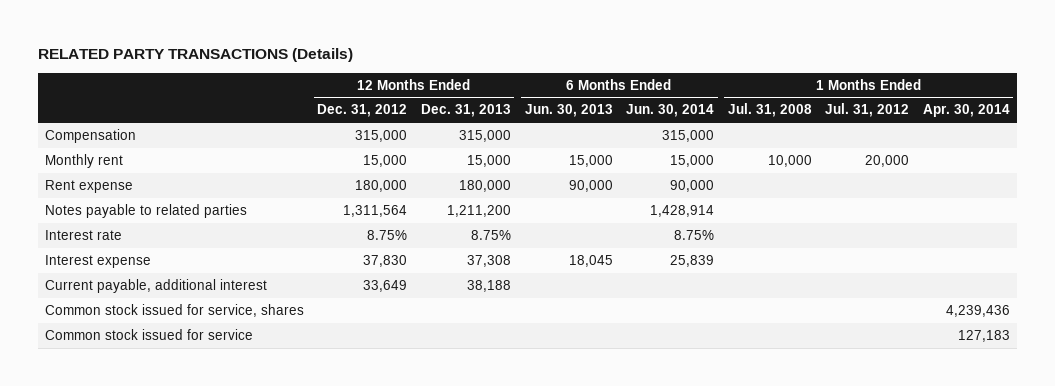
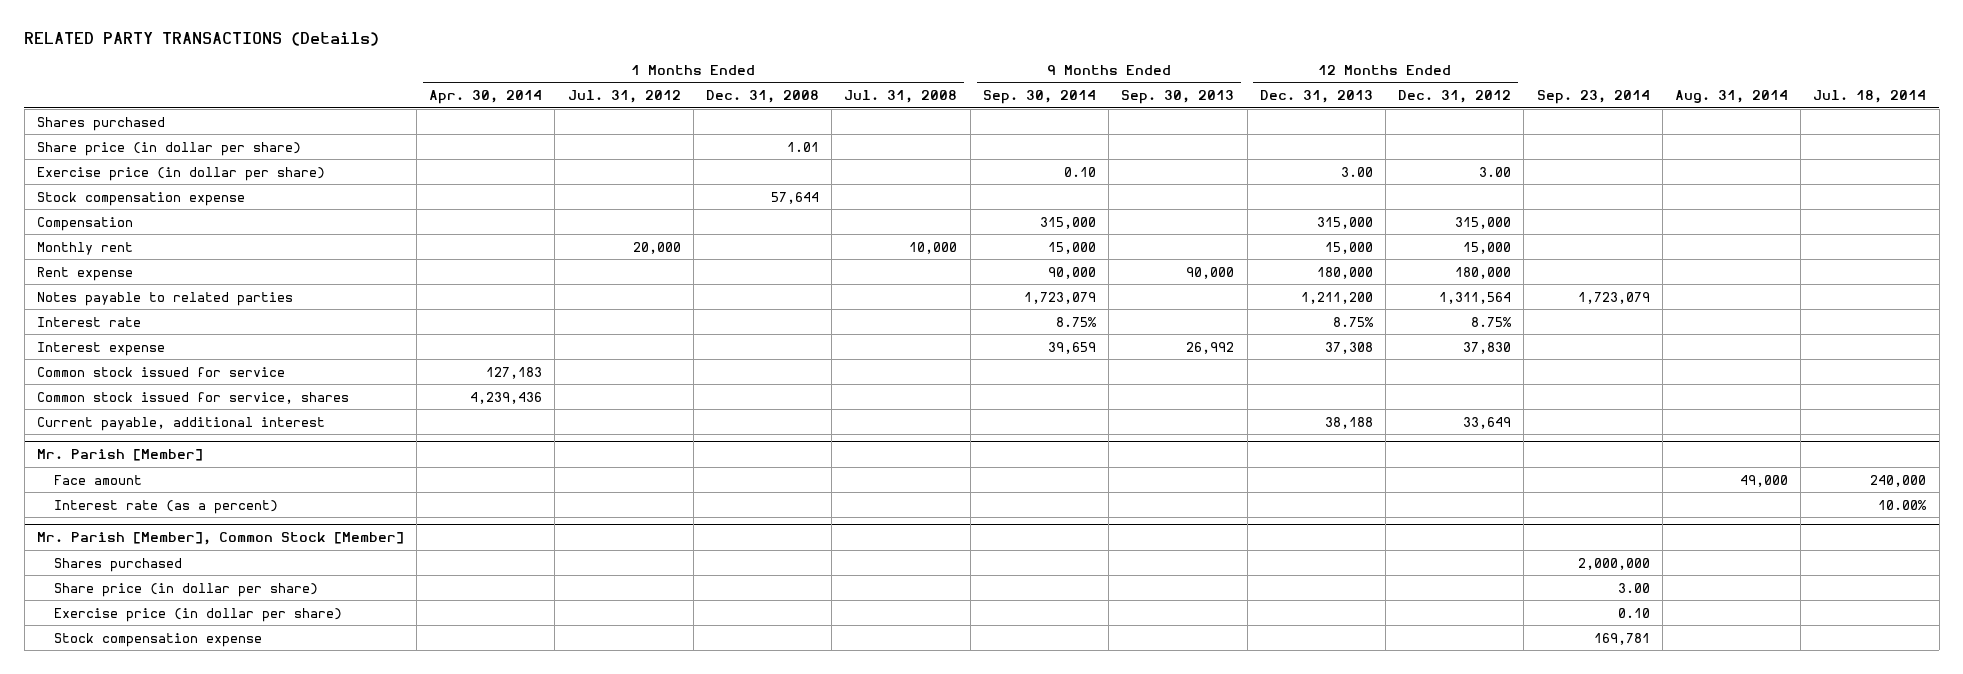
- | 12 Months Ended Dec. 31, 2012 | 12 Months Ended Dec. 31, 2013 | 6 Months Ended Jun. 30, 2013 | 6 Months Ended Jun. 30, 2014 | 1 Months Ended Jul. 31, 2008 | 1 Months Ended Jul. 31, 2012 | 1 Months Ended Apr. 30, 2014
+ | 1 Months Ended Apr. 30, 2014 | 1 Months Ended Jul. 31, 2012 | 1 Months Ended Dec. 31, 2008 | 1 Months Ended Jul. 31, 2008 | 9 Months Ended Sep. 30, 2014 | 9 Months Ended Sep. 30, 2013 | 12 Months Ended Dec. 31, 2013 | 12 Months Ended Dec. 31, 2012 | Sep. 23, 2014 | Aug. 31, 2014 | Jul. 18, 2014
+ Shares purchased
+ Share price (in dollar per share) | | | 1.01 | | | | | | | |
+ Exercise price (in dollar per share) | | | | | 0.10 | | 3.00 | 3.00 | | |
+ Stock compensation expense | | | 57,644 | | | | | | | |
moved down: Common stock issued for service, shares | 4,239,436 | | | | | | | | | |
moved down: Current payable, additional interest | | | | | | | 38,188 | 33,649 | | |
+ Mr. Parish [Member]
+ Face amount | | | | | | | | | | 49,000 | 240,000
+ Interest rate (as a percent) | | | | | | | | | | | 10.00%
+ Mr. Parish [Member], Common Stock [Member]
+ Shares purchased | | | | | | | | | 2,000,000 | |
+ Share price (in dollar per share) | | | | | | | | | 3.00 | |
+ Exercise price (in dollar per share) | | | | | | | | | 0.10 | |
+ Stock compensation expense | | | | | | | | | 169,781 | |

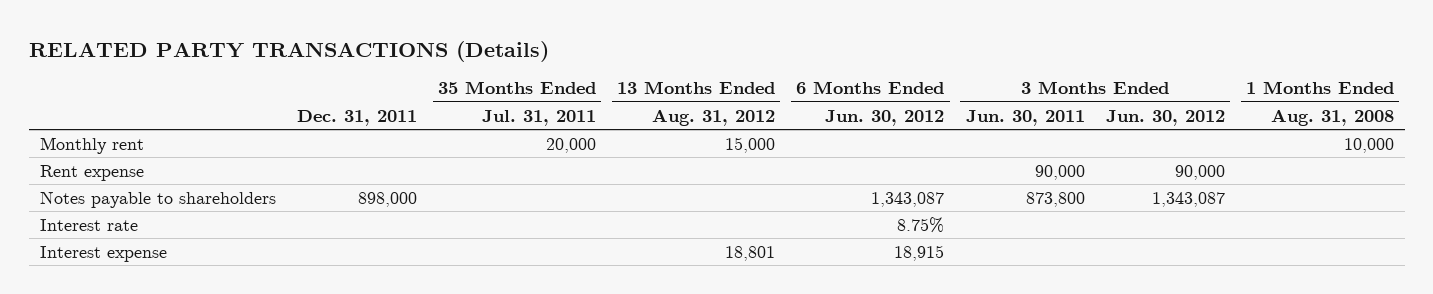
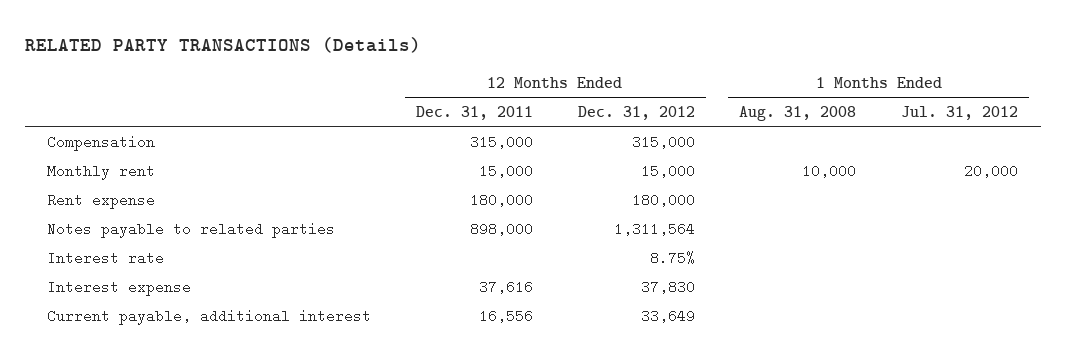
- | Dec. 31, 2011 | 35 Months Ended Jul. 31, 2011 | 13 Months Ended Aug. 31, 2012 | 6 Months Ended Jun. 30, 2012 | 3 Months Ended Jun. 30, 2011 | 3 Months Ended Jun. 30, 2012 | 1 Months Ended Aug. 31, 2008
+ | 12 Months Ended Dec. 31, 2011 | 12 Months Ended Dec. 31, 2012 | 1 Months Ended Aug. 31, 2008 | 1 Months Ended Jul. 31, 2012
+ Compensation | 315,000 | 315,000 | |
- Notes payable to shareholders | 898,000 | | | 1,343,087 | 873,800 | 1,343,087 |
+ Notes payable to related parties | 898,000 | 1,311,564 | |
+ Current payable, additional interest | 16,556 | 33,649 | |

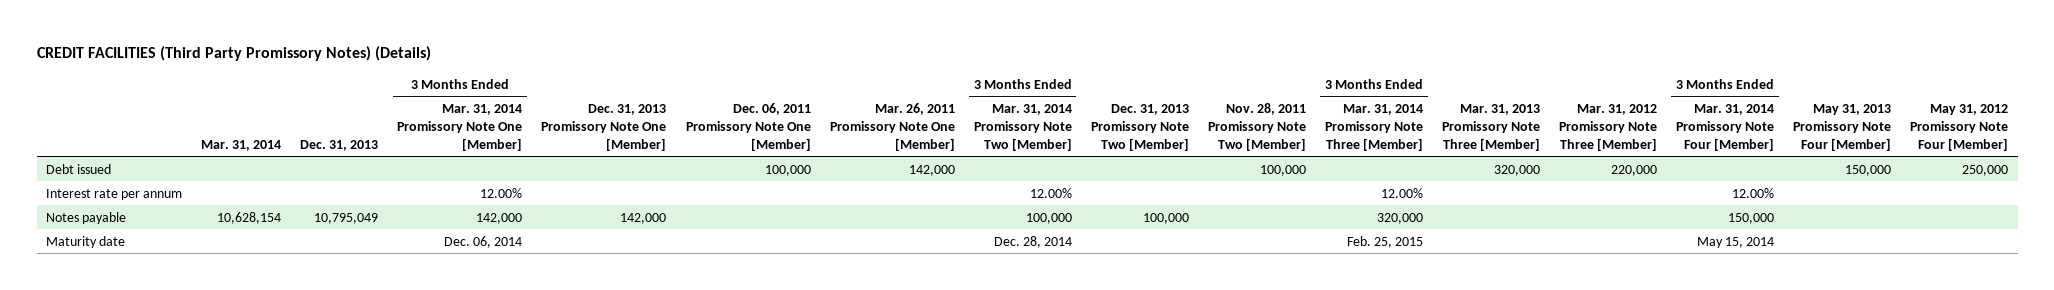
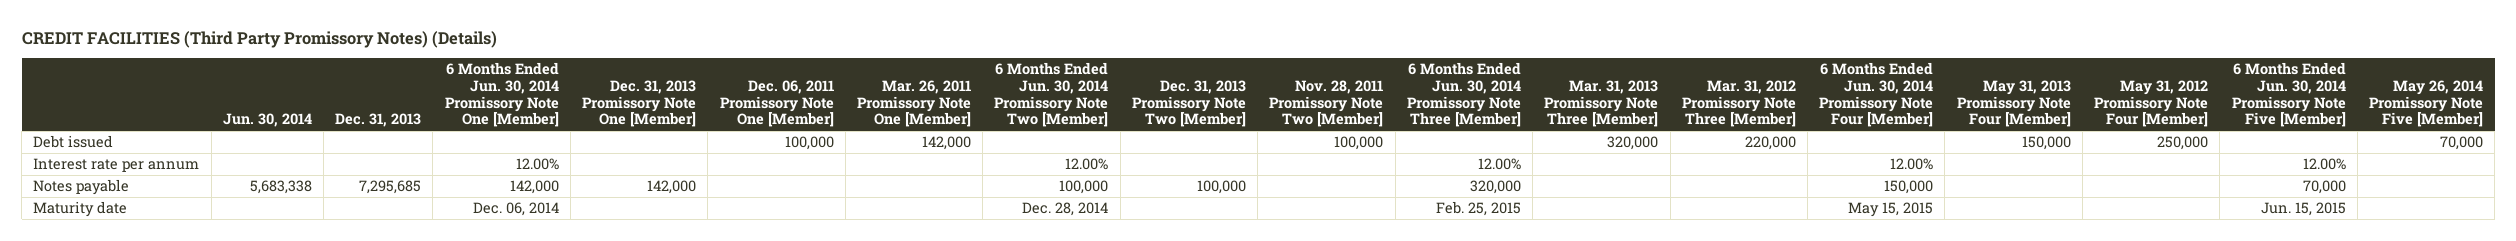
- | Mar. 31, 2014 | Dec. 31, 2013 | 3 Months Ended Mar. 31, 2014 Promissory Note One [Member] | Dec. 31, 2013 Promissory Note One [Member] | Dec. 06, 2011 Promissory Note One [Member] | Mar. 26, 2011 Promissory Note One [Member] | 3 Months Ended Mar. 31, 2014 Promissory Note Two [Member] | Dec. 31, 2013 Promissory Note Two [Member] | Nov. 28, 2011 Promissory Note Two [Member] | 3 Months Ended Mar. 31, 2014 Promissory Note Three [Member] | Mar. 31, 2013 Promissory Note Three [Member] | Mar. 31, 2012 Promissory Note Three [Member] | 3 Months Ended Mar. 31, 2014 Promissory Note Four [Member] | May 31, 2013 Promissory Note Four [Member] | May 31, 2012 Promissory Note Four [Member]
+ | Jun. 30, 2014 | Dec. 31, 2013 | 6 Months Ended Jun. 30, 2014 Promissory Note One [Member] | Dec. 31, 2013 Promissory Note One [Member] | Dec. 06, 2011 Promissory Note One [Member] | Mar. 26, 2011 Promissory Note One [Member] | 6 Months Ended Jun. 30, 2014 Promissory Note Two [Member] | Dec. 31, 2013 Promissory Note Two [Member] | Nov. 28, 2011 Promissory Note Two [Member] | 6 Months Ended Jun. 30, 2014 Promissory Note Three [Member] | Mar. 31, 2013 Promissory Note Three [Member] | Mar. 31, 2012 Promissory Note Three [Member] | 6 Months Ended Jun. 30, 2014 Promissory Note Four [Member] | May 31, 2013 Promissory Note Four [Member] | May 31, 2012 Promissory Note Four [Member] | 6 Months Ended Jun. 30, 2014 Promissory Note Five [Member] | May 26, 2014 Promissory Note Five [Member]
- Notes payable | 10,628,154 | 10,795,049 | 142,000 | 142,000 | | | 100,000 | 100,000 | | 320,000 | | | 150,000 | |
+ Notes payable | 5,683,338 | 7,295,685 | 142,000 | 142,000 | | | 100,000 | 100,000 | | 320,000 | | | 150,000 | | | 70,000 |

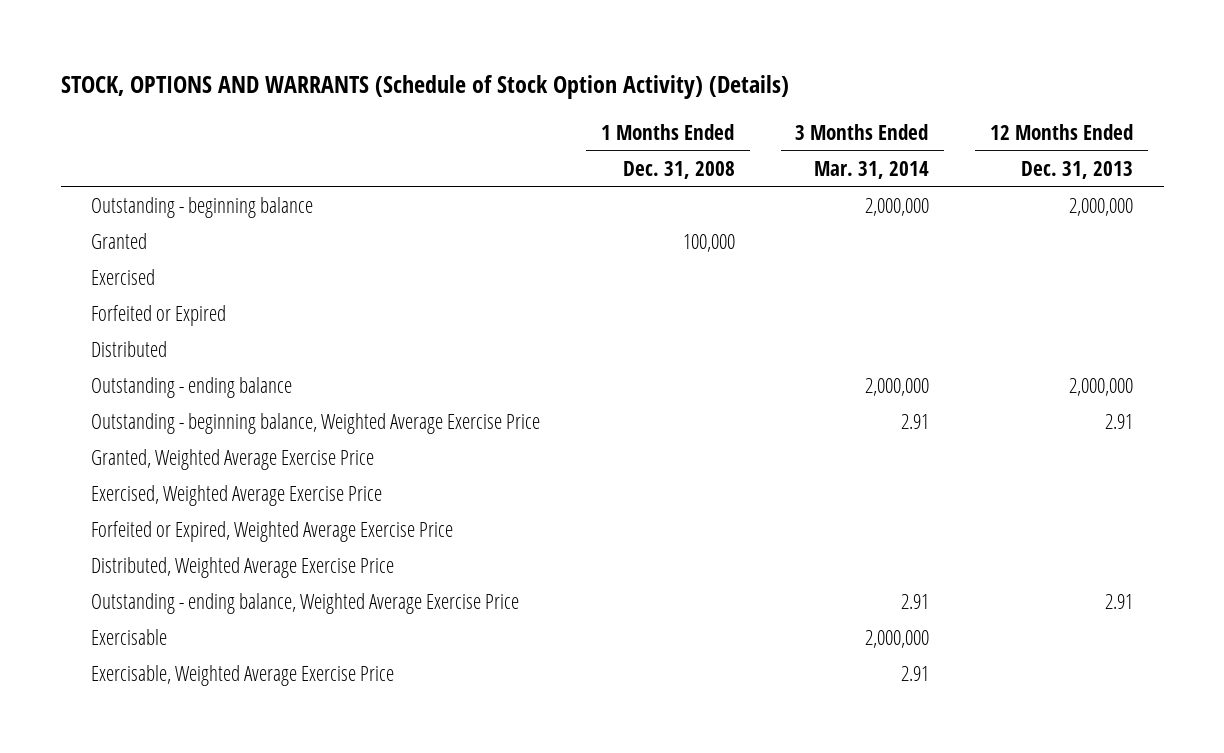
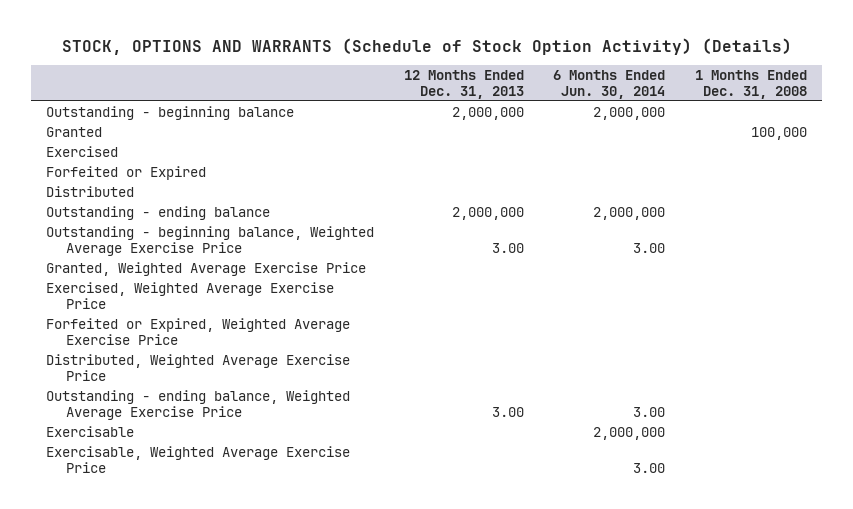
- | 1 Months Ended Dec. 31, 2008 | 3 Months Ended Mar. 31, 2014 | 12 Months Ended Dec. 31, 2013
+ | 12 Months Ended Dec. 31, 2013 | 6 Months Ended Jun. 30, 2014 | 1 Months Ended Dec. 31, 2008
- Outstanding - beginning balance, Weighted Average Exercise Price | | 2.91 | 2.91
+ Outstanding - beginning balance, Weighted Average Exercise Price | 3.00 | 3.00 |
- Outstanding - ending balance, Weighted Average Exercise Price | | 2.91 | 2.91
+ Outstanding - ending balance, Weighted Average Exercise Price | 3.00 | 3.00 |

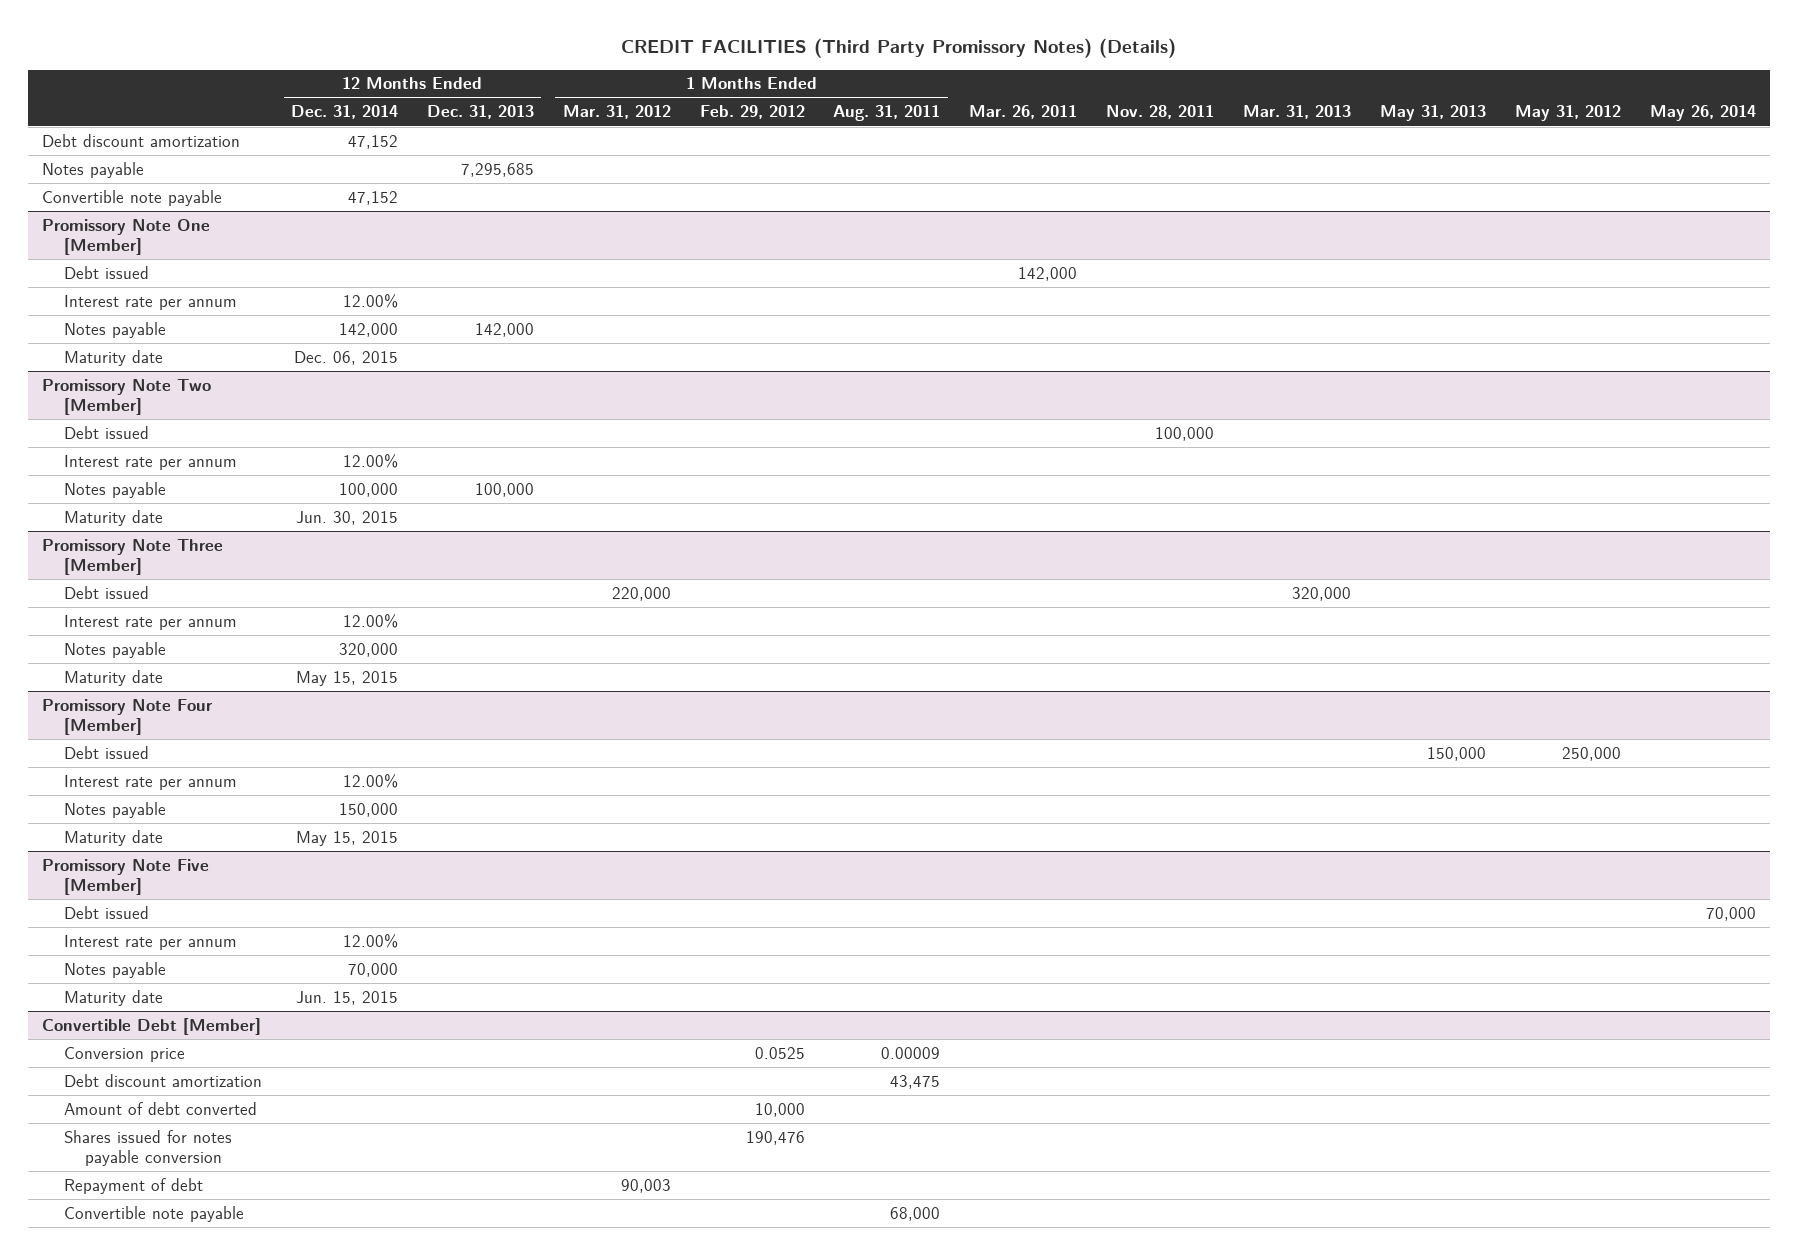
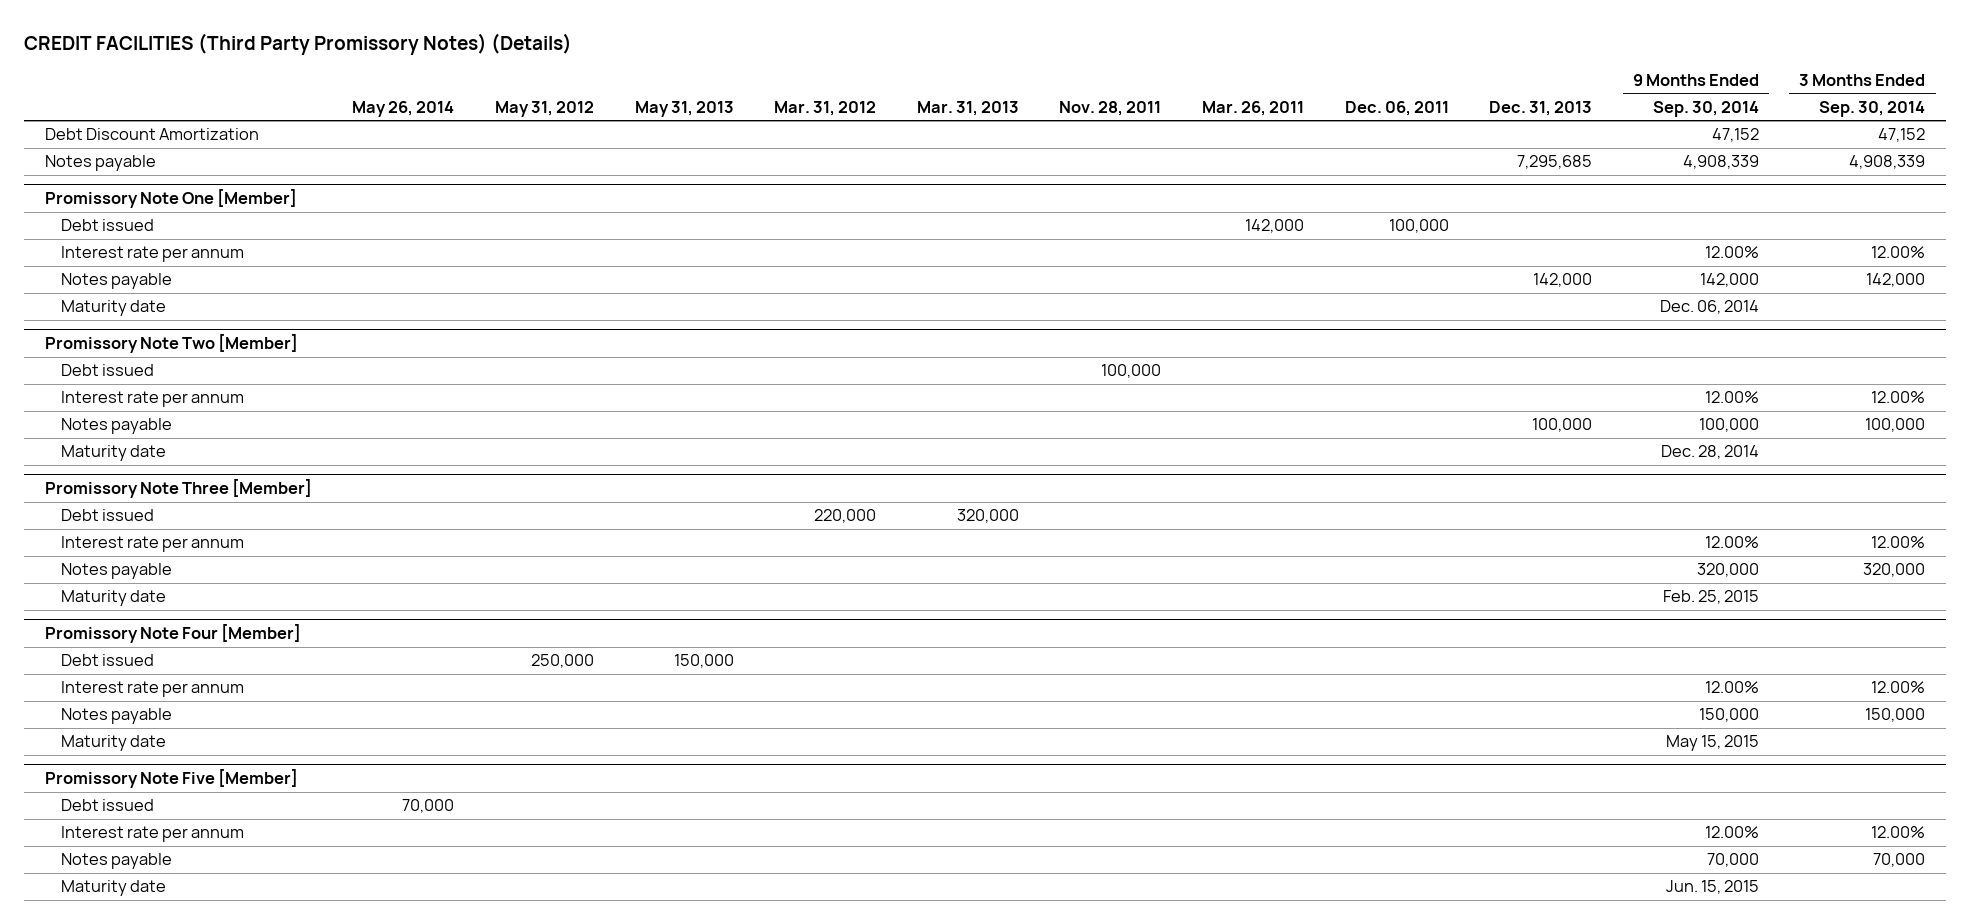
- | 12 Months Ended Dec. 31, 2014 | 12 Months Ended Dec. 31, 2013 | 1 Months Ended Mar. 31, 2012 | 1 Months Ended Feb. 29, 2012 | 1 Months Ended Aug. 31, 2011 | Mar. 26, 2011 | Nov. 28, 2011 | Mar. 31, 2013 | May 31, 2013 | May 31, 2012 | May 26, 2014
+ | May 26, 2014 | May 31, 2012 | May 31, 2013 | Mar. 31, 2012 | Mar. 31, 2013 | Nov. 28, 2011 | Mar. 26, 2011 | Dec. 06, 2011 | Dec. 31, 2013 | 9 Months Ended Sep. 30, 2014 | 3 Months Ended Sep. 30, 2014
- Debt discount amortization | 47,152 | | | | | | | | | |
+ Debt Discount Amortization | | | | | | | | | | 47,152 | 47,152
- Convertible note payable | 47,152 | | | | | | | | | |
- Convertible Debt [Member]
- Conversion price | | | | 0.0525 | 0.00009 | | | | | |
- Debt discount amortization | | | | | 43,475 | | | | | |
- Amount of debt converted | | | | 10,000 | | | | | | |
- Shares issued for notes payable conversion | | | | 190,476 | | | | | | |
- Repayment of debt | | | 90,003 | | | | | | | |
- Convertible note payable | | | | | 68,000 | | | | | |

